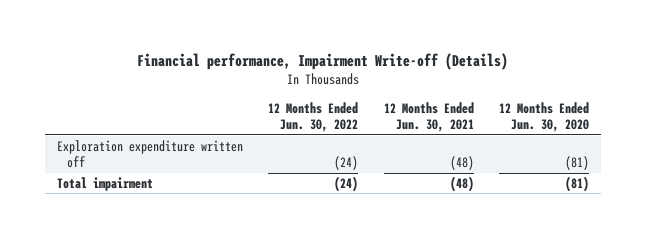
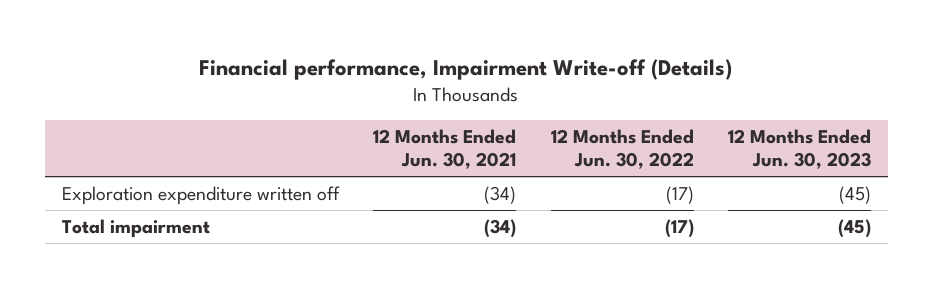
- | 12 Months Ended Jun. 30, 2022 | 12 Months Ended Jun. 30, 2021 | 12 Months Ended Jun. 30, 2020
+ | 12 Months Ended Jun. 30, 2021 | 12 Months Ended Jun. 30, 2022 | 12 Months Ended Jun. 30, 2023
- Exploration expenditure written off | (24) | (48) | (81)
- Total impairment | (24) | (48) | (81)
+ Exploration expenditure written off | (34) | (17) | (45)
+ Total impairment | (34) | (17) | (45)

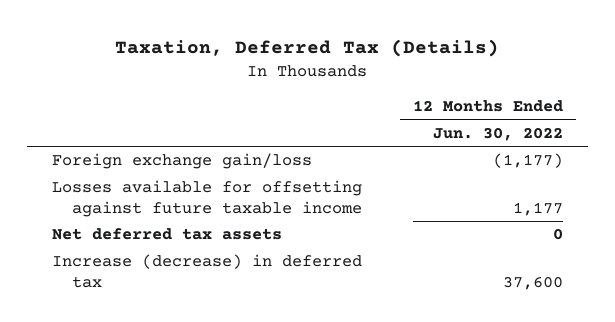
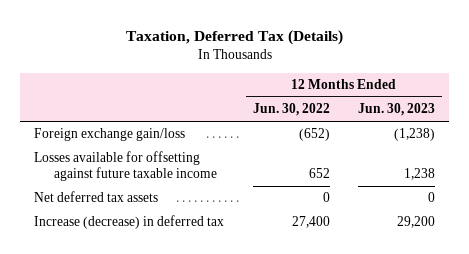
- | 12 Months Ended Jun. 30, 2022
+ | 12 Months Ended Jun. 30, 2022 | 12 Months Ended Jun. 30, 2023
- Foreign exchange gain/loss | (1,177)
- Losses available for offsetting against future taxable income | 1,177
+ Foreign exchange gain/loss | (652) | (1,238)
+ Losses available for offsetting against future taxable income | 652 | 1,238
- Increase (decrease) in deferred tax | 37,600
+ Increase (decrease) in deferred tax | 27,400 | 29,200

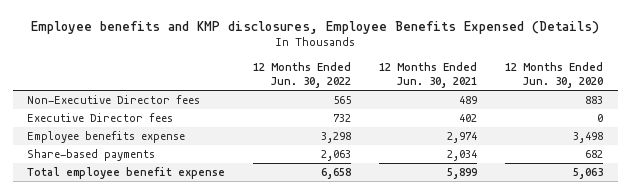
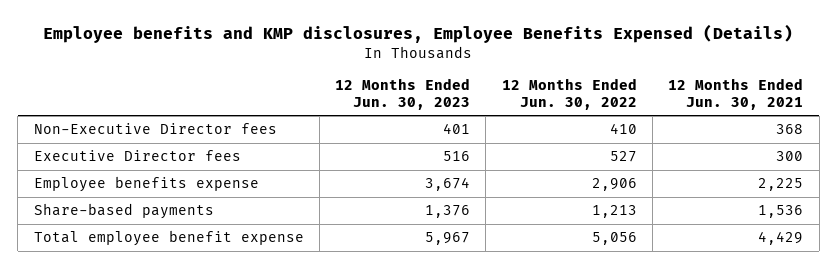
- | 12 Months Ended Jun. 30, 2022 | 12 Months Ended Jun. 30, 2021 | 12 Months Ended Jun. 30, 2020
+ | 12 Months Ended Jun. 30, 2023 | 12 Months Ended Jun. 30, 2022 | 12 Months Ended Jun. 30, 2021
- Non-Executive Director fees | 565 | 489 | 883
- Executive Director fees | 732 | 402 | 0
- Employee benefits expense | 3,298 | 2,974 | 3,498
- Share-based payments | 2,063 | 2,034 | 682
- Total employee benefit expense | 6,658 | 5,899 | 5,063
+ Non-Executive Director fees | 401 | 410 | 368
+ Executive Director fees | 516 | 527 | 300
+ Employee benefits expense | 3,674 | 2,906 | 2,225
+ Share-based payments | 1,376 | 1,213 | 1,536
+ Total employee benefit expense | 5,967 | 5,056 | 4,429

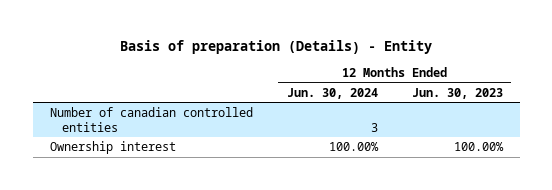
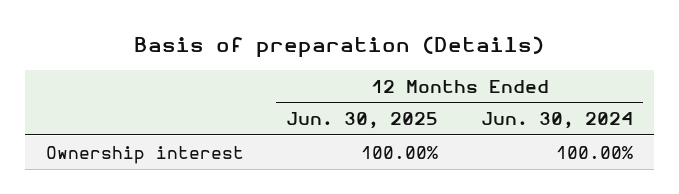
- Basis of preparation (Details) - Entity
+ Basis of preparation (Details)
- | 12 Months Ended Jun. 30, 2024 | 12 Months Ended Jun. 30, 2023
+ | 12 Months Ended Jun. 30, 2025 | 12 Months Ended Jun. 30, 2024
- Number of canadian controlled entities | 3 |

